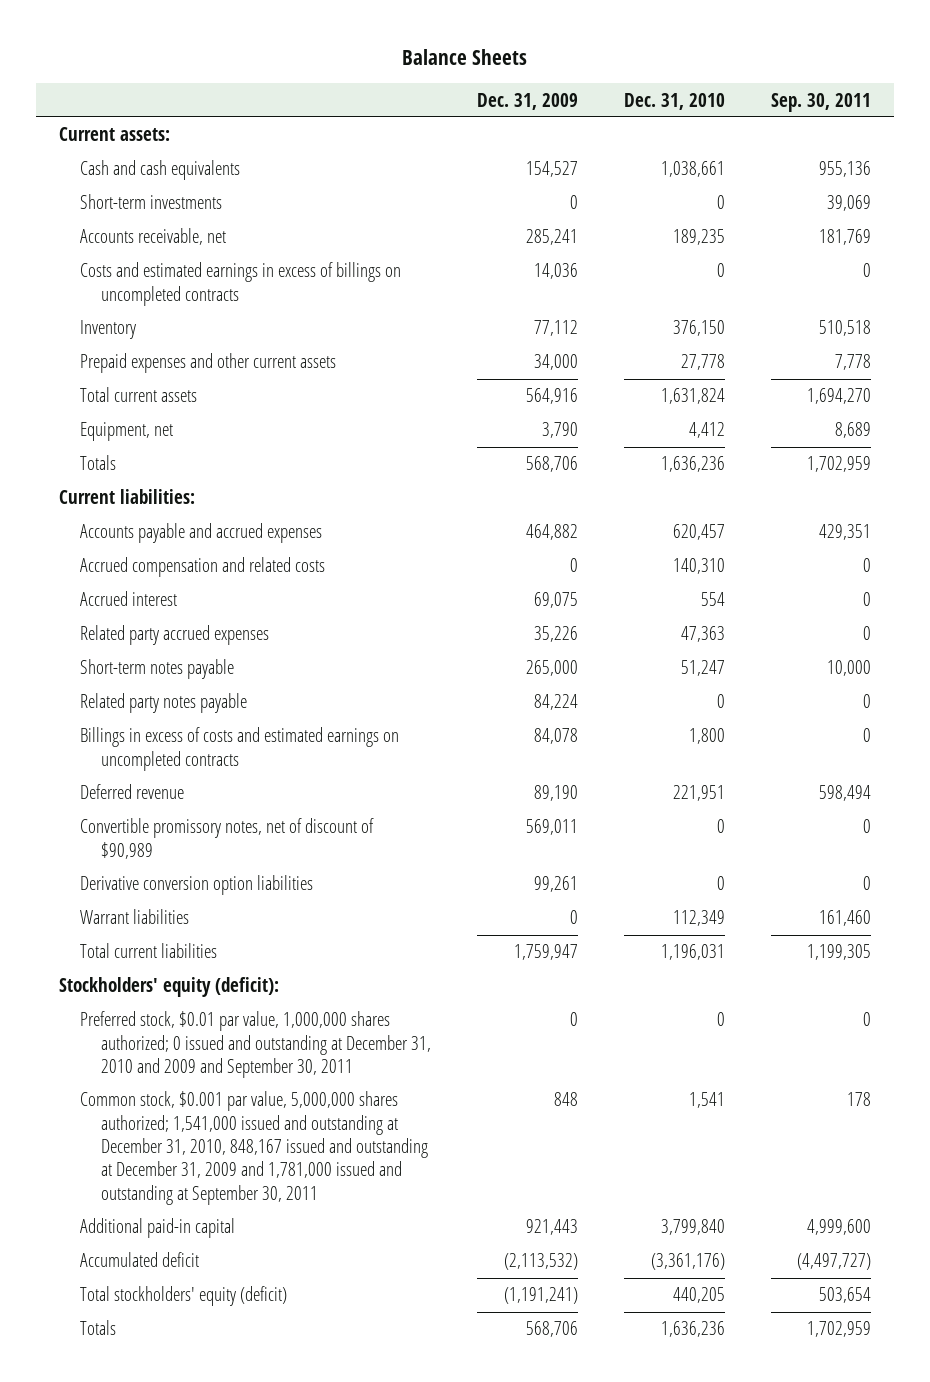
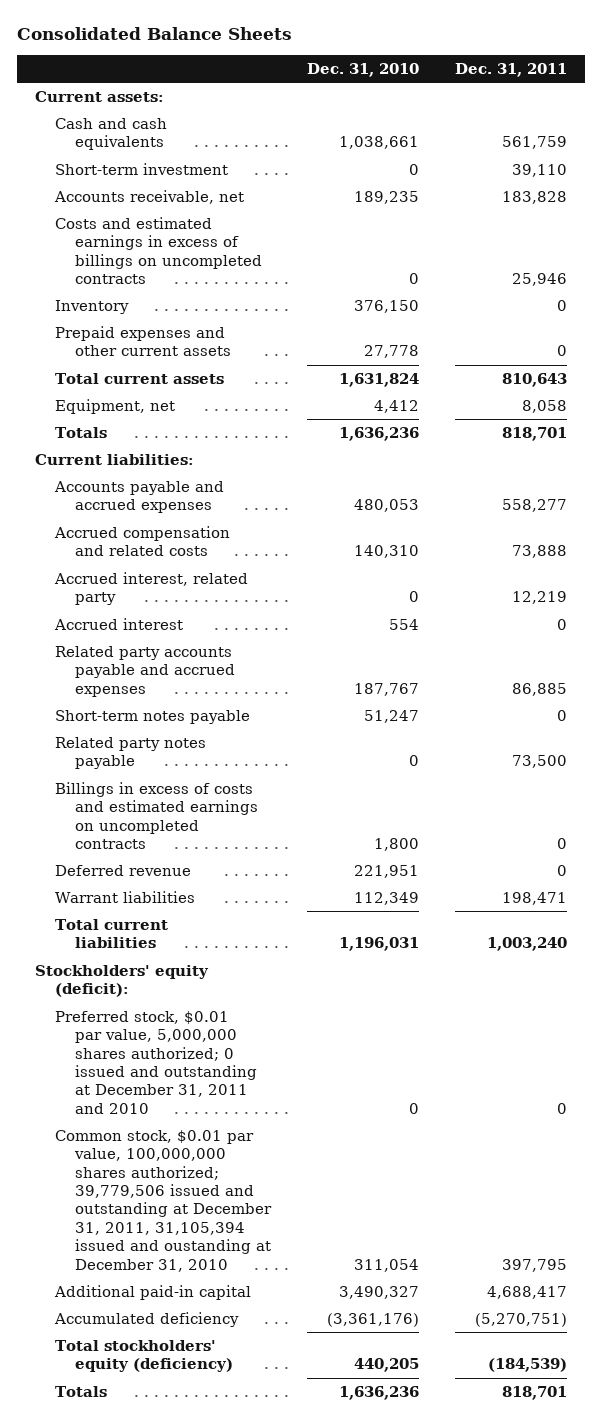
- Balance Sheets
+ Consolidated Balance Sheets
- | Dec. 31, 2009 | Dec. 31, 2010 | Sep. 30, 2011
+ | Dec. 31, 2010 | Dec. 31, 2011
- Short-term investments | 0 | 0 | 39,069
+ Short-term investment | 0 | 39,110
- Accounts payable and accrued expenses | 464,882 | 620,457 | 429,351
+ Accounts payable and accrued expenses | 480,053 | 558,277
+ Accrued interest, related party | 0 | 12,219
- Related party accrued expenses | 35,226 | 47,363 | 0
+ Related party accounts payable and accrued expenses | 187,767 | 86,885
- Convertible promissory notes, net of discount of $90,989 | 569,011 | 0 | 0
- Derivative conversion option liabilities | 99,261 | 0 | 0
- Preferred stock, $0.01 par value, 1,000,000 shares authorized; 0 issued and outstanding at December 31, 2010 and 2009 and September 30, 2011 | 0 | 0 | 0
- Common stock, $0.001 par value, 5,000,000 shares authorized; 1,541,000 issued and outstanding at December 31, 2010, 848,167 issued and outstanding at December 31, 2009 and 1,781,000 issued and outstanding at September 30, 2011 | 848 | 1,541 | 178
- Additional paid-in capital | 921,443 | 3,799,840 | 4,999,600
- Accumulated deficit | (2,113,532) | (3,361,176) | (4,497,727)
- Total stockholders' equity (deficit) | (1,191,241) | 440,205 | 503,654
+ Preferred stock, $0.01 par value, 5,000,000 shares authorized; 0 issued and outstanding at December 31, 2011 and 2010 | 0 | 0
+ Common stock, $0.01 par value, 100,000,000 shares authorized; 39,779,506 issued and outstanding at December 31, 2011, 31,105,394 issued and oustanding at December 31, 2010 | 311,054 | 397,795
+ Additional paid-in capital | 3,490,327 | 4,688,417
+ Accumulated deficiency | (3,361,176) | (5,270,751)
+ Total stockholders' equity (deficiency) | 440,205 | (184,539)

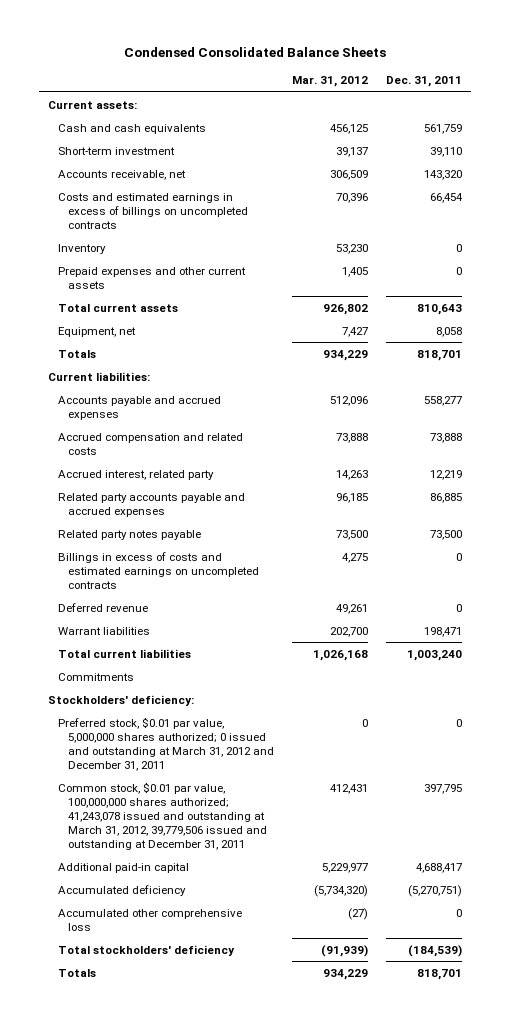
- Consolidated Balance Sheets
+ Condensed Consolidated Balance Sheets
- | Dec. 31, 2010 | Dec. 31, 2011
+ | Mar. 31, 2012 | Dec. 31, 2011
- Accounts receivable, net | 189,235 | 183,828
- Costs and estimated earnings in excess of billings on uncompleted contracts | 0 | 25,946
+ Accounts receivable, net | 306,509 | 143,320
+ Costs and estimated earnings in excess of billings on uncompleted contracts | 70,396 | 66,454
- Accrued interest | 554 | 0
- Short-term notes payable | 51,247 | 0
- Stockholders' equity (deficit):
- Preferred stock, $0.01 par value, 5,000,000 shares authorized; 0 issued and outstanding at December 31, 2011 and 2010 | 0 | 0
- Common stock, $0.01 par value, 100,000,000 shares authorized; 39,779,506 issued and outstanding at December 31, 2011, 31,105,394 issued and oustanding at December 31, 2010 | 311,054 | 397,795
+ Commitments
+ Stockholders' deficiency:
+ Preferred stock, $0.01 par value, 5,000,000 shares authorized; 0 issued and outstanding at March 31, 2012 and December 31, 2011 | 0 | 0
+ Common stock, $0.01 par value, 100,000,000 shares authorized; 41,243,078 issued and outstanding at March 31, 2012, 39,779,506 issued and outstanding at December 31, 2011 | 412,431 | 397,795
- Total stockholders' equity (deficiency) | 440,205 | (184,539)
+ Accumulated other comprehensive loss | (27) | 0
+ Total stockholders' deficiency | (91,939) | (184,539)

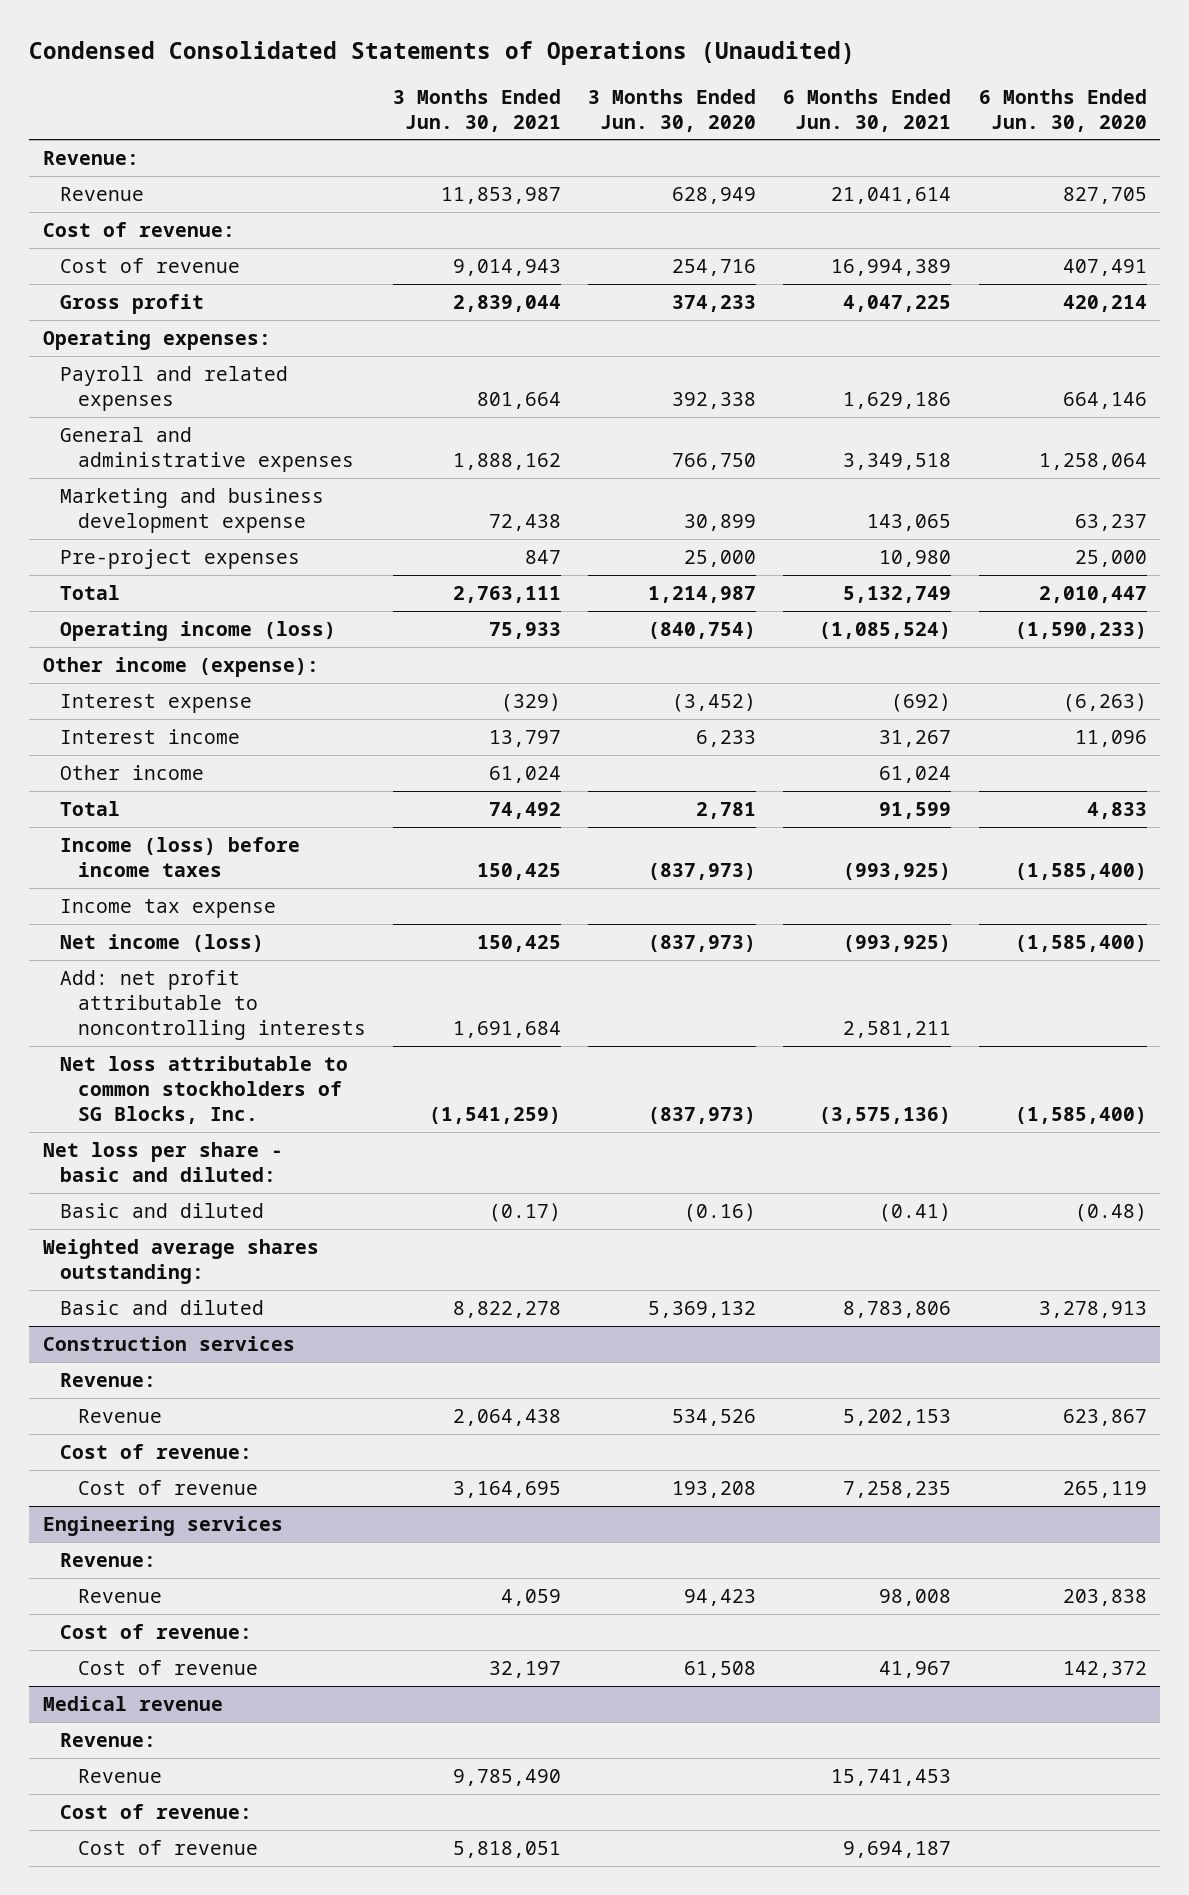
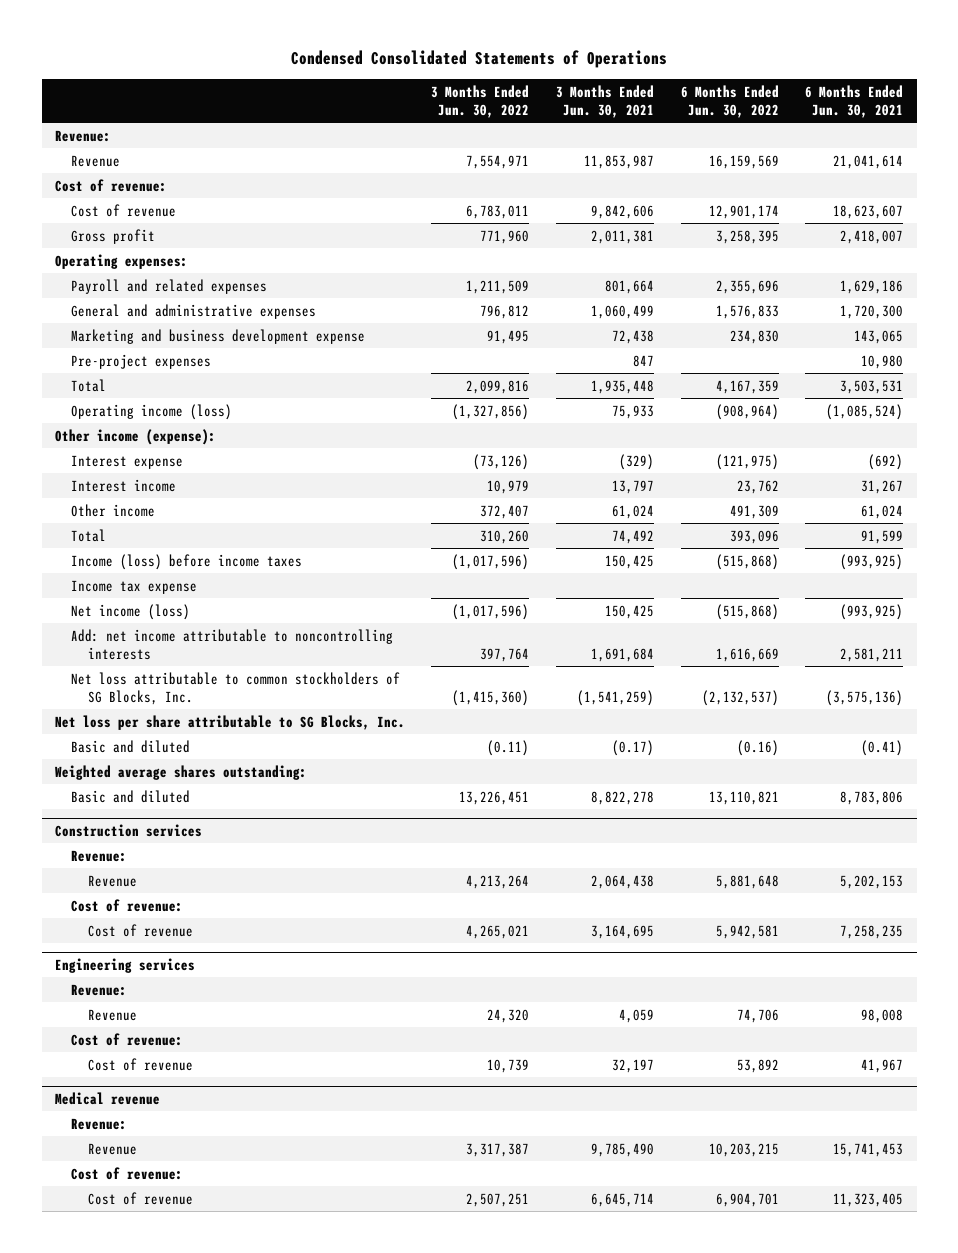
- Condensed Consolidated Statements of Operations (Unaudited)
+ Condensed Consolidated Statements of Operations
- | 3 Months Ended Jun. 30, 2021 | 3 Months Ended Jun. 30, 2020 | 6 Months Ended Jun. 30, 2021 | 6 Months Ended Jun. 30, 2020
+ | 3 Months Ended Jun. 30, 2022 | 3 Months Ended Jun. 30, 2021 | 6 Months Ended Jun. 30, 2022 | 6 Months Ended Jun. 30, 2021
- Cost of revenue | 9,014,943 | 254,716 | 16,994,389 | 407,491
- Gross profit | 2,839,044 | 374,233 | 4,047,225 | 420,214
+ Cost of revenue | 6,783,011 | 9,842,606 | 12,901,174 | 18,623,607
+ Gross profit | 771,960 | 2,011,381 | 3,258,395 | 2,418,007
- General and administrative expenses | 1,888,162 | 766,750 | 3,349,518 | 1,258,064
+ General and administrative expenses | 796,812 | 1,060,499 | 1,576,833 | 1,720,300
- Total | 2,763,111 | 1,214,987 | 5,132,749 | 2,010,447
+ Total | 2,099,816 | 1,935,448 | 4,167,359 | 3,503,531
- Add: net profit attributable to noncontrolling interests | 1,691,684 | | 2,581,211 |
+ Add: net income attributable to noncontrolling interests | 397,764 | 1,691,684 | 1,616,669 | 2,581,211
- Net loss per share - basic and diluted:
+ Net loss per share attributable to SG Blocks, Inc.
@ Medical revenue
- Cost of revenue | 5,818,051 | | 9,694,187 |
+ Cost of revenue | 2,507,251 | 6,645,714 | 6,904,701 | 11,323,405

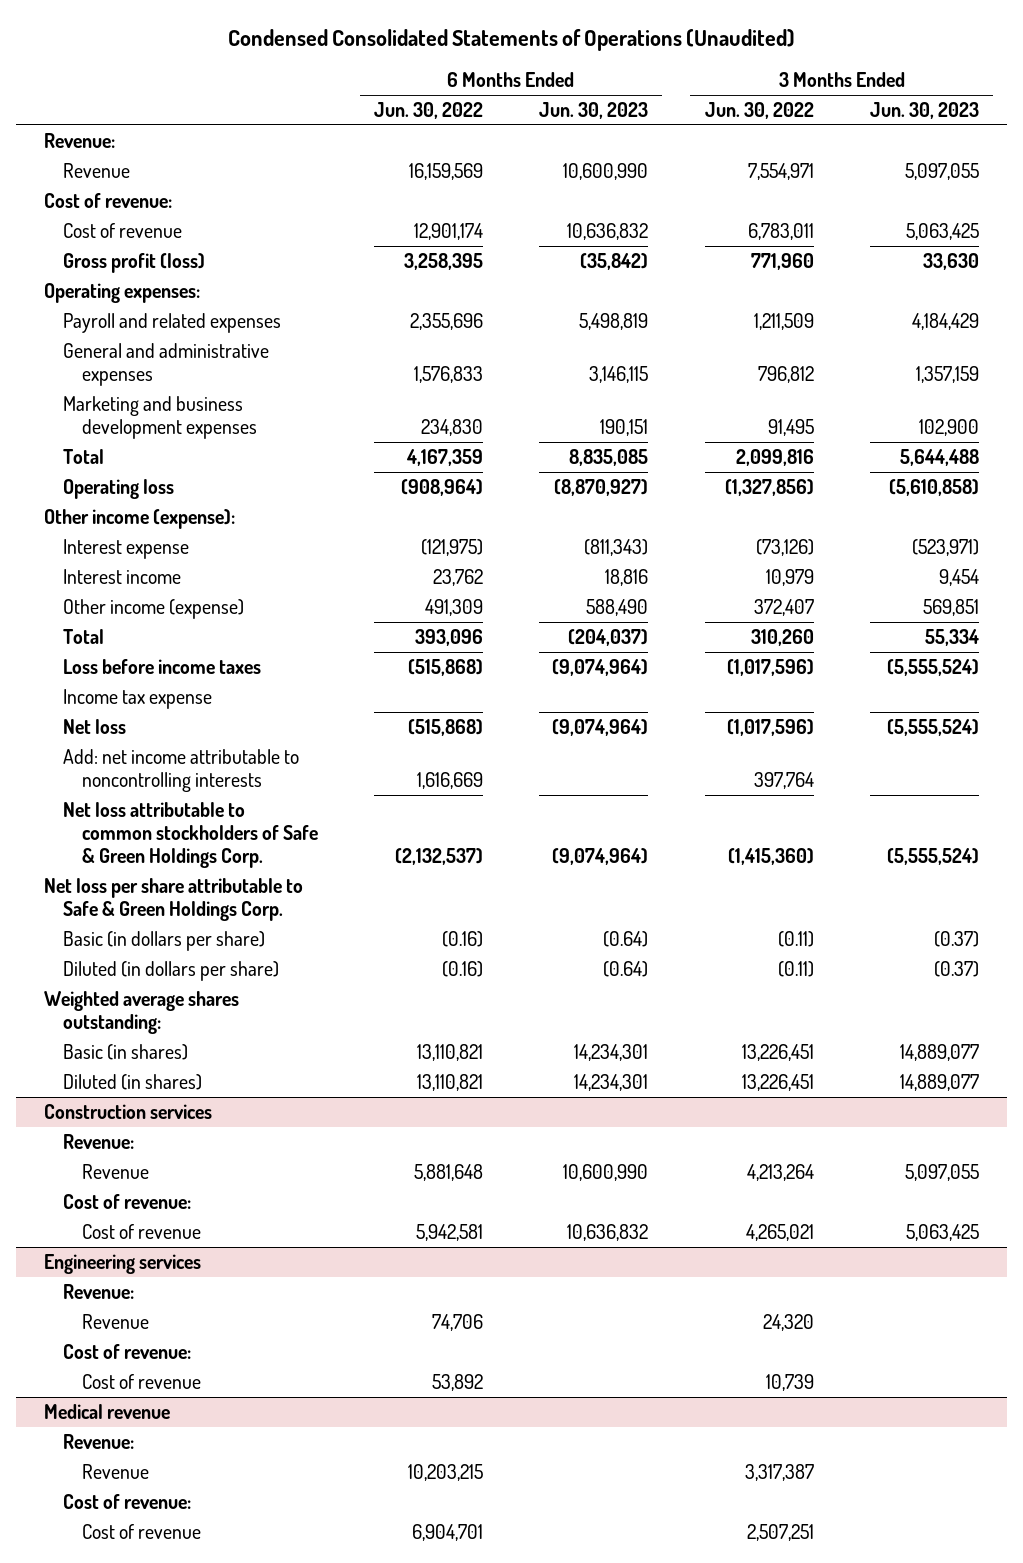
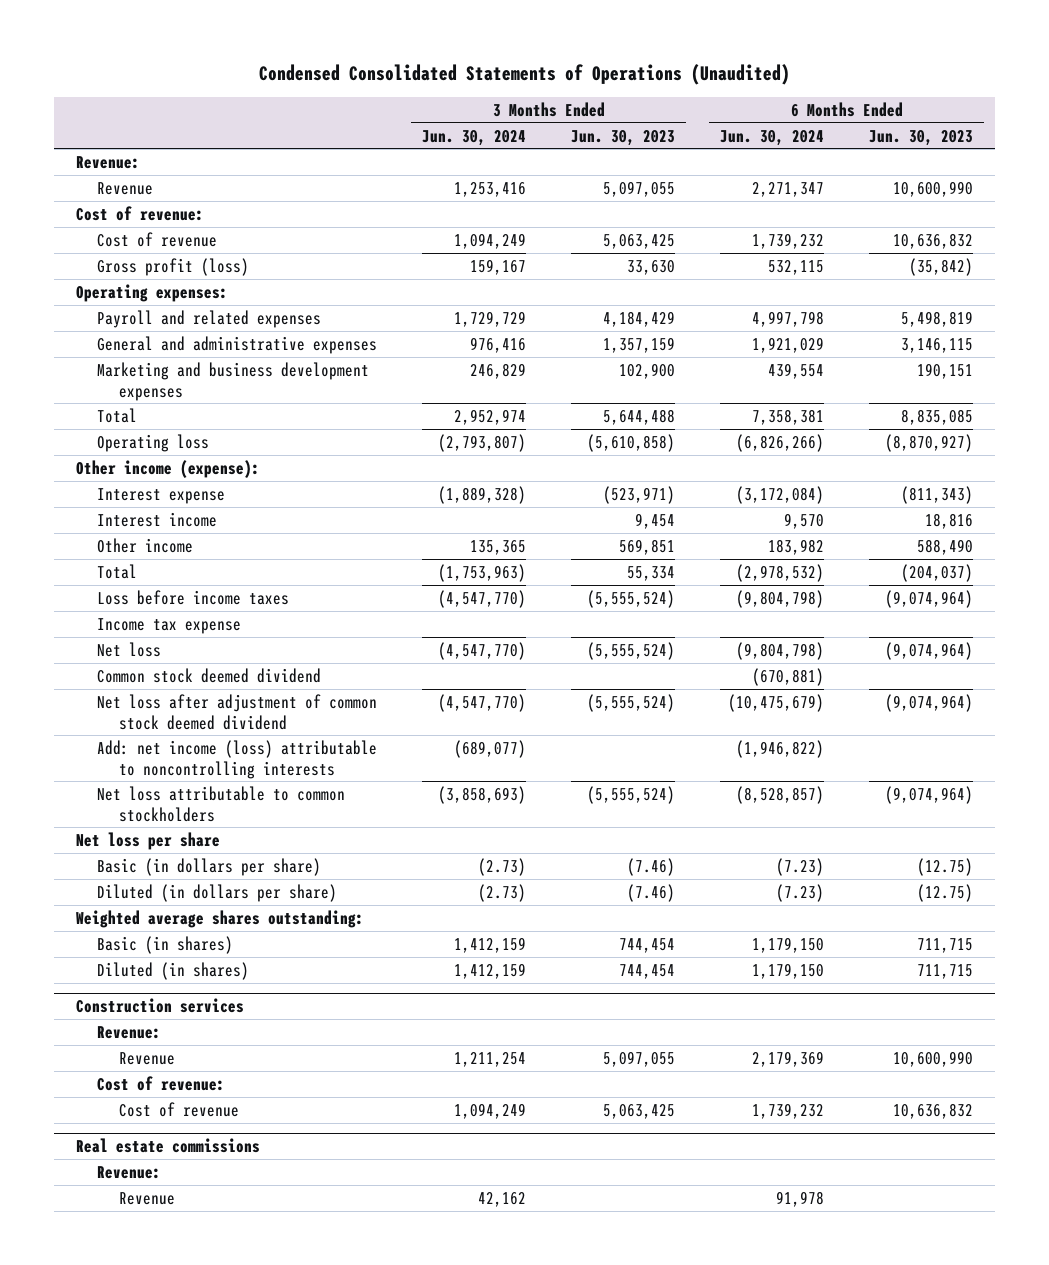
- | 6 Months Ended Jun. 30, 2022 | 6 Months Ended Jun. 30, 2023 | 3 Months Ended Jun. 30, 2022 | 3 Months Ended Jun. 30, 2023
+ | 3 Months Ended Jun. 30, 2024 | 3 Months Ended Jun. 30, 2023 | 6 Months Ended Jun. 30, 2024 | 6 Months Ended Jun. 30, 2023
- Other income (expense) | 491,309 | 588,490 | 372,407 | 569,851
+ Other income | 135,365 | 569,851 | 183,982 | 588,490
- Add: net income attributable to noncontrolling interests | 1,616,669 | | 397,764 |
- Net loss attributable to common stockholders of Safe & Green Holdings Corp. | (2,132,537) | (9,074,964) | (1,415,360) | (5,555,524)
- Net loss per share attributable to Safe & Green Holdings Corp.
- Basic (in dollars per share) | (0.16) | (0.64) | (0.11) | (0.37)
- Diluted (in dollars per share) | (0.16) | (0.64) | (0.11) | (0.37)
+ Common stock deemed dividend | | | (670,881) |
+ Net loss after adjustment of common stock deemed dividend | (4,547,770) | (5,555,524) | (10,475,679) | (9,074,964)
+ Add: net income (loss) attributable to noncontrolling interests | (689,077) | | (1,946,822) |
+ Net loss attributable to common stockholders | (3,858,693) | (5,555,524) | (8,528,857) | (9,074,964)
+ Net loss per share
+ Basic (in dollars per share) | (2.73) | (7.46) | (7.23) | (12.75)
+ Diluted (in dollars per share) | (2.73) | (7.46) | (7.23) | (12.75)
- Basic (in shares) | 13,110,821 | 14,234,301 | 13,226,451 | 14,889,077
- Diluted (in shares) | 13,110,821 | 14,234,301 | 13,226,451 | 14,889,077
+ Basic (in shares) | 1,412,159 | 744,454 | 1,179,150 | 711,715
+ Diluted (in shares) | 1,412,159 | 744,454 | 1,179,150 | 711,715
- Engineering services
- Revenue:
- Revenue | 74,706 | | 24,320 |
- Cost of revenue:
- Cost of revenue | 53,892 | | 10,739 |
- Medical revenue
+ Real estate commissions
- Cost of revenue:
- Cost of revenue | 6,904,701 | | 2,507,251 |

